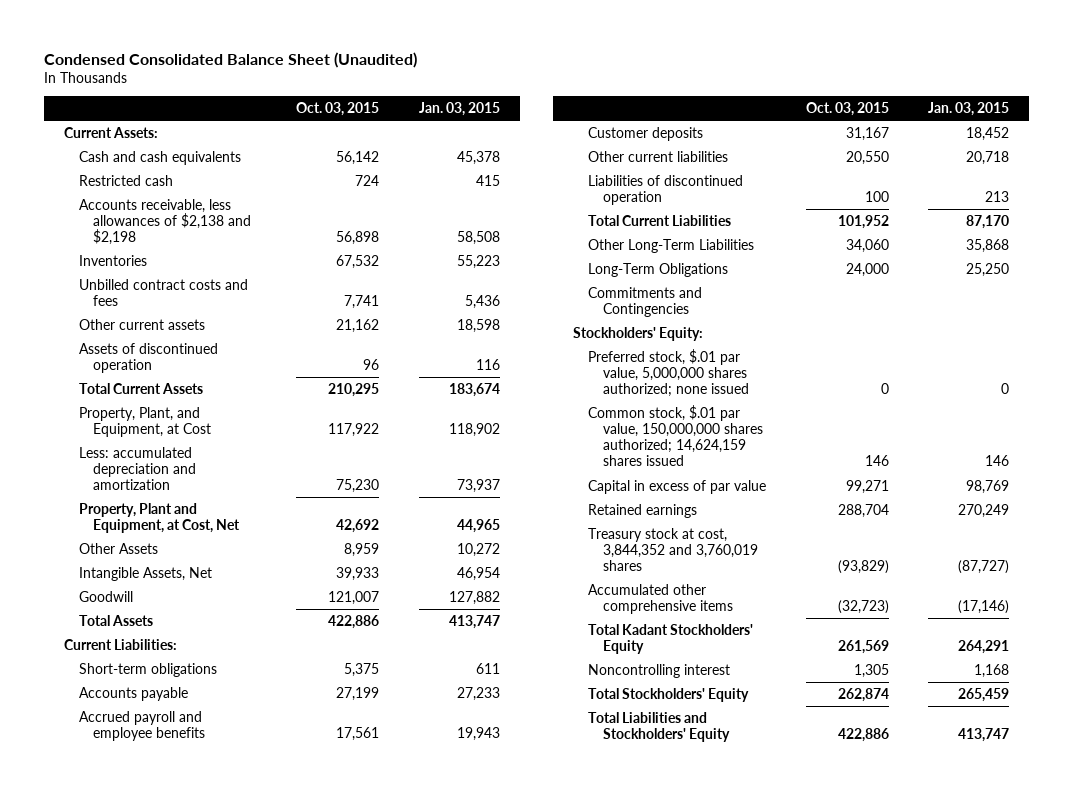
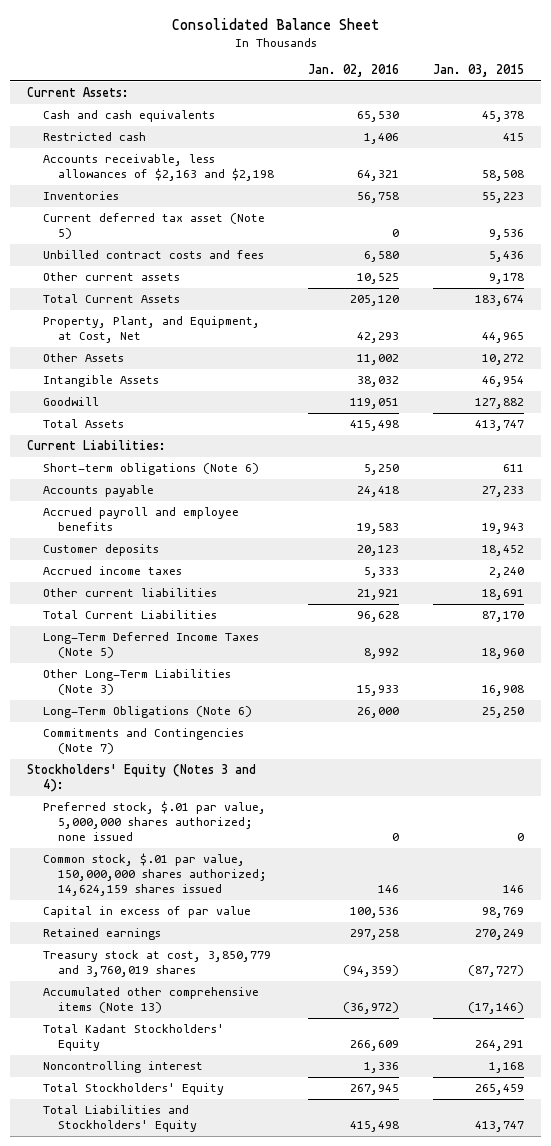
- Condensed Consolidated Balance Sheet (Unaudited)
+ Consolidated Balance Sheet
- | Oct. 03, 2015 | Jan. 03, 2015
+ | Jan. 02, 2016 | Jan. 03, 2015
- Accounts receivable, less allowances of $2,138 and $2,198 | 56,898 | 58,508
+ Accounts receivable, less allowances of $2,163 and $2,198 | 64,321 | 58,508
+ Current deferred tax asset (Note 5) | 0 | 9,536
- Other current assets | 21,162 | 18,598
- Assets of discontinued operation | 96 | 116
+ Other current assets | 10,525 | 9,178
- Property, Plant, and Equipment, at Cost | 117,922 | 118,902
- Less: accumulated depreciation and amortization | 75,230 | 73,937
- Property, Plant and Equipment, at Cost, Net | 42,692 | 44,965
+ Property, Plant, and Equipment, at Cost, Net | 42,293 | 44,965
- Intangible Assets, Net | 39,933 | 46,954
+ Intangible Assets | 38,032 | 46,954
- Short-term obligations | 5,375 | 611
+ Short-term obligations (Note 6) | 5,250 | 611
- Other current liabilities | 20,550 | 20,718
- Liabilities of discontinued operation | 100 | 213
+ Accrued income taxes | 5,333 | 2,240
+ Other current liabilities | 21,921 | 18,691
- Other Long-Term Liabilities | 34,060 | 35,868
- Long-Term Obligations | 24,000 | 25,250
- Commitments and Contingencies
- Stockholders' Equity:
+ Long-Term Deferred Income Taxes (Note 5) | 8,992 | 18,960
+ Other Long-Term Liabilities (Note 3) | 15,933 | 16,908
+ Long-Term Obligations (Note 6) | 26,000 | 25,250
+ Commitments and Contingencies (Note 7)
+ Stockholders' Equity (Notes 3 and 4):
- Treasury stock at cost, 3,844,352 and 3,760,019 shares | (93,829) | (87,727)
- Accumulated other comprehensive items | (32,723) | (17,146)
+ Treasury stock at cost, 3,850,779 and 3,760,019 shares | (94,359) | (87,727)
+ Accumulated other comprehensive items (Note 13) | (36,972) | (17,146)

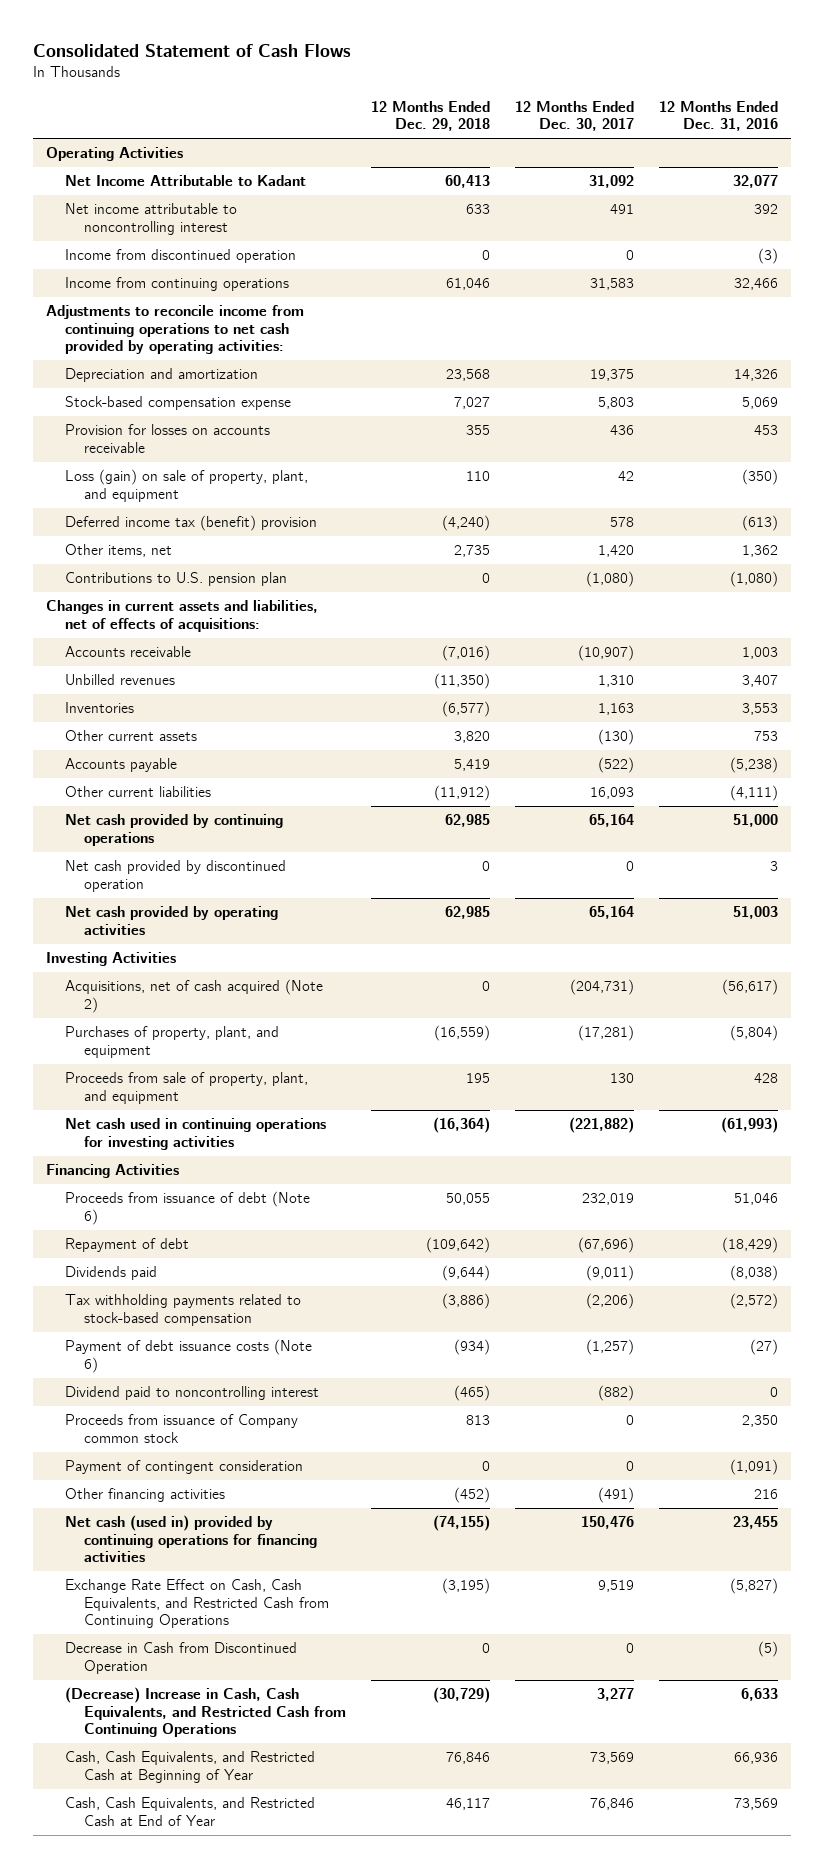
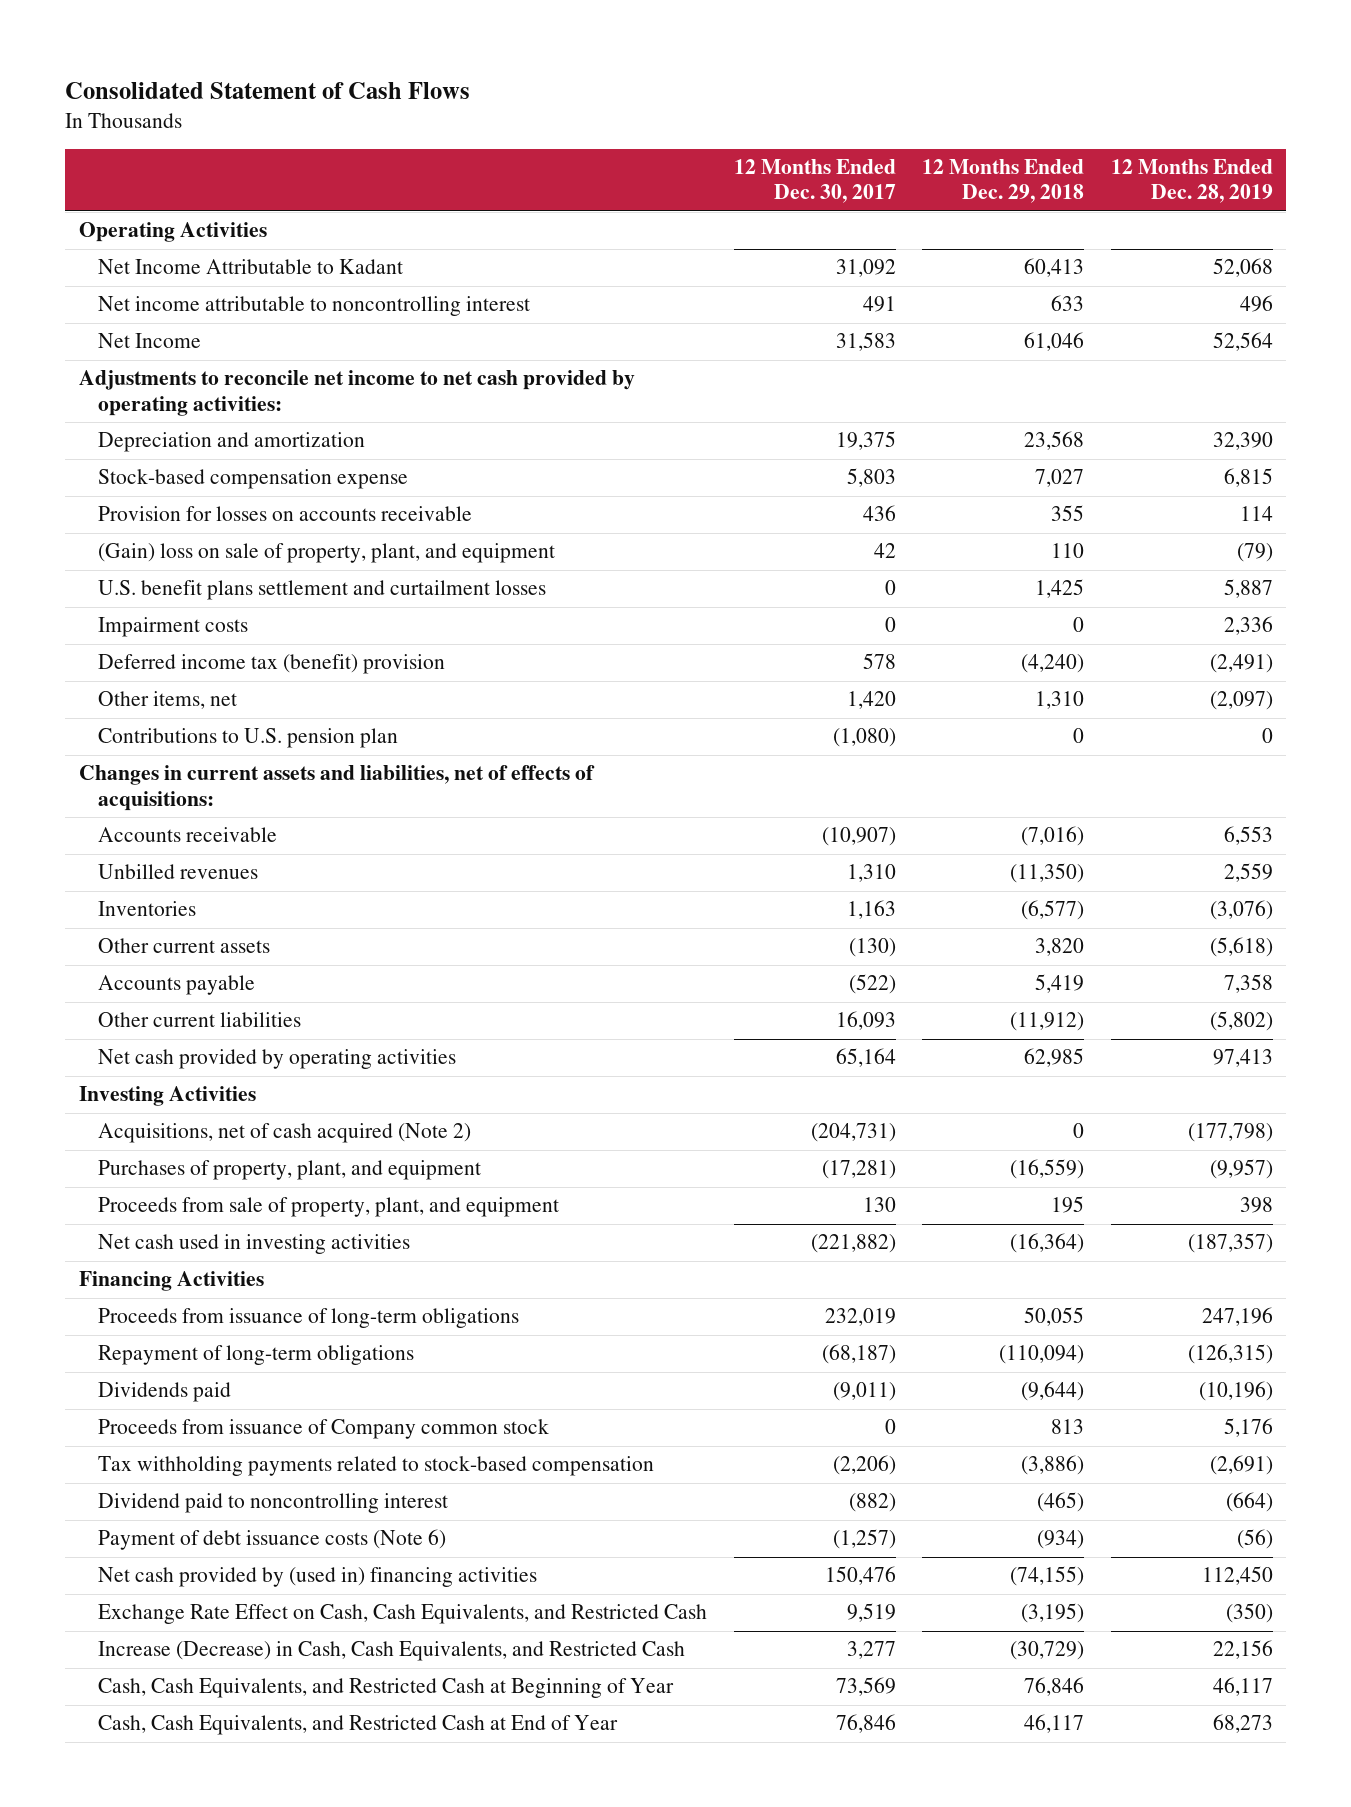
- | 12 Months Ended Dec. 29, 2018 | 12 Months Ended Dec. 30, 2017 | 12 Months Ended Dec. 31, 2016
+ | 12 Months Ended Dec. 30, 2017 | 12 Months Ended Dec. 29, 2018 | 12 Months Ended Dec. 28, 2019
- Income from discontinued operation | 0 | 0 | (3)
- Income from continuing operations | 61,046 | 31,583 | 32,466
- Adjustments to reconcile income from continuing operations to net cash provided by operating activities:
+ Net Income | 31,583 | 61,046 | 52,564
+ Adjustments to reconcile net income to net cash provided by operating activities:
- Loss (gain) on sale of property, plant, and equipment | 110 | 42 | (350)
+ (Gain) loss on sale of property, plant, and equipment | 42 | 110 | (79)
+ U.S. benefit plans settlement and curtailment losses | 0 | 1,425 | 5,887
+ Impairment costs | 0 | 0 | 2,336
- Other items, net | 2,735 | 1,420 | 1,362
+ Other items, net | 1,420 | 1,310 | (2,097)
- Net cash provided by continuing operations | 62,985 | 65,164 | 51,000
- Net cash provided by discontinued operation | 0 | 0 | 3
- Net cash used in continuing operations for investing activities | (16,364) | (221,882) | (61,993)
+ Net cash used in investing activities | (221,882) | (16,364) | (187,357)
- Proceeds from issuance of debt (Note 6) | 50,055 | 232,019 | 51,046
- Repayment of debt | (109,642) | (67,696) | (18,429)
+ Proceeds from issuance of long-term obligations | 232,019 | 50,055 | 247,196
+ Repayment of long-term obligations | (68,187) | (110,094) | (126,315)
moved up: Proceeds from issuance of Company common stock | 0 | 813 | 5,176
- Payment of contingent consideration | 0 | 0 | (1,091)
- Other financing activities | (452) | (491) | 216
- Net cash (used in) provided by continuing operations for financing activities | (74,155) | 150,476 | 23,455
- Exchange Rate Effect on Cash, Cash Equivalents, and Restricted Cash from Continuing Operations | (3,195) | 9,519 | (5,827)
- Decrease in Cash from Discontinued Operation | 0 | 0 | (5)
- (Decrease) Increase in Cash, Cash Equivalents, and Restricted Cash from Continuing Operations | (30,729) | 3,277 | 6,633
moved down: Payment of debt issuance costs (Note 6) | (1,257) | (934) | (56)
+ Net cash provided by (used in) financing activities | 150,476 | (74,155) | 112,450
+ Exchange Rate Effect on Cash, Cash Equivalents, and Restricted Cash | 9,519 | (3,195) | (350)
+ Increase (Decrease) in Cash, Cash Equivalents, and Restricted Cash | 3,277 | (30,729) | 22,156

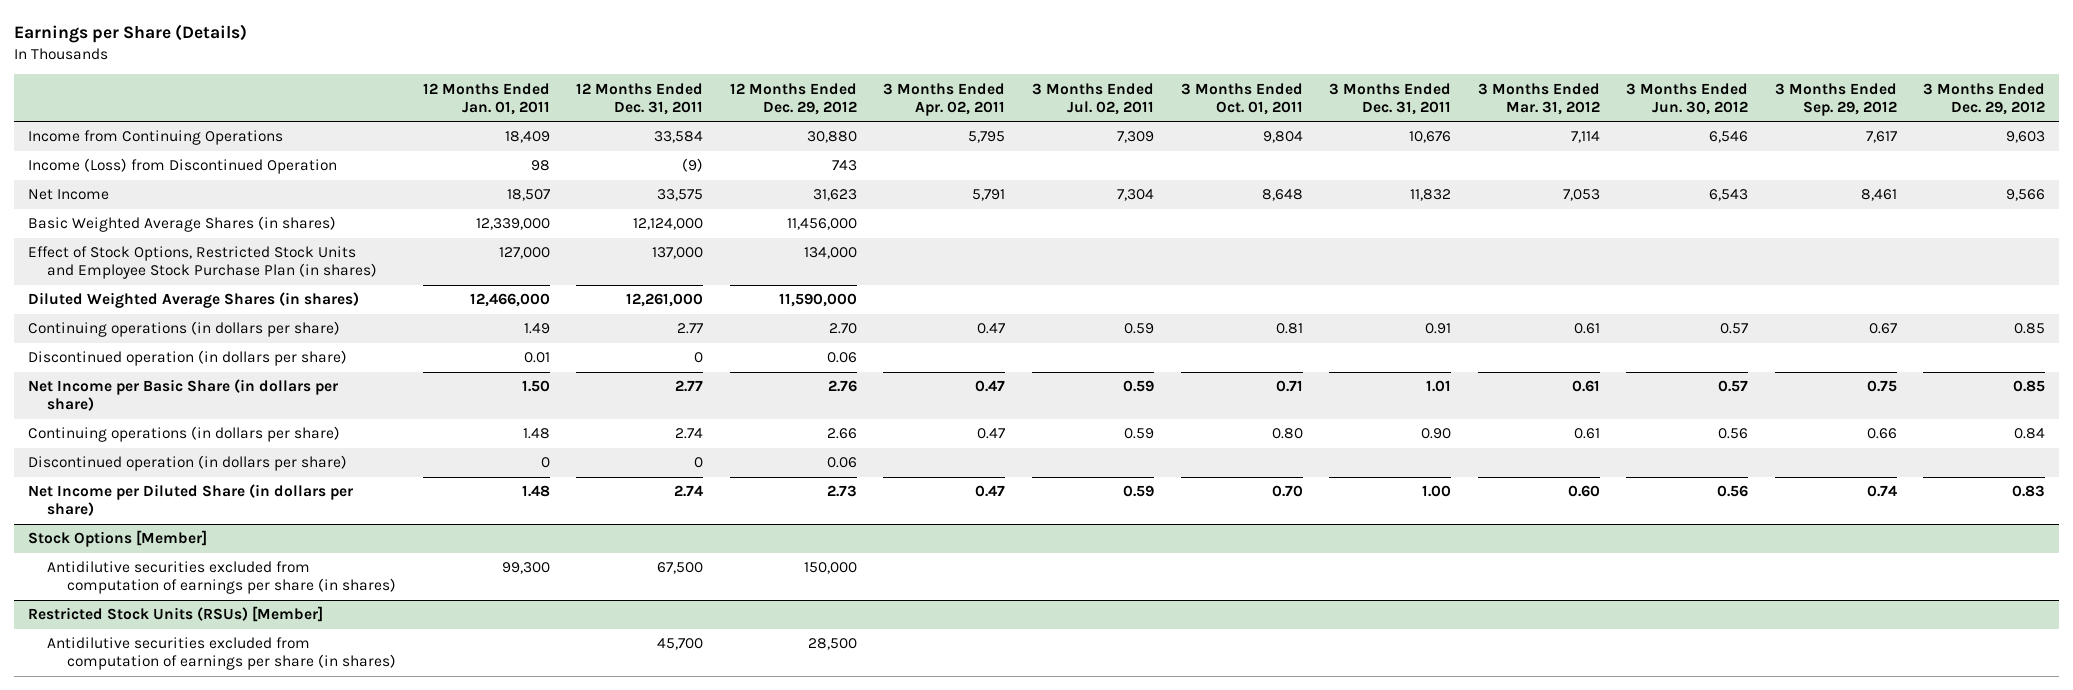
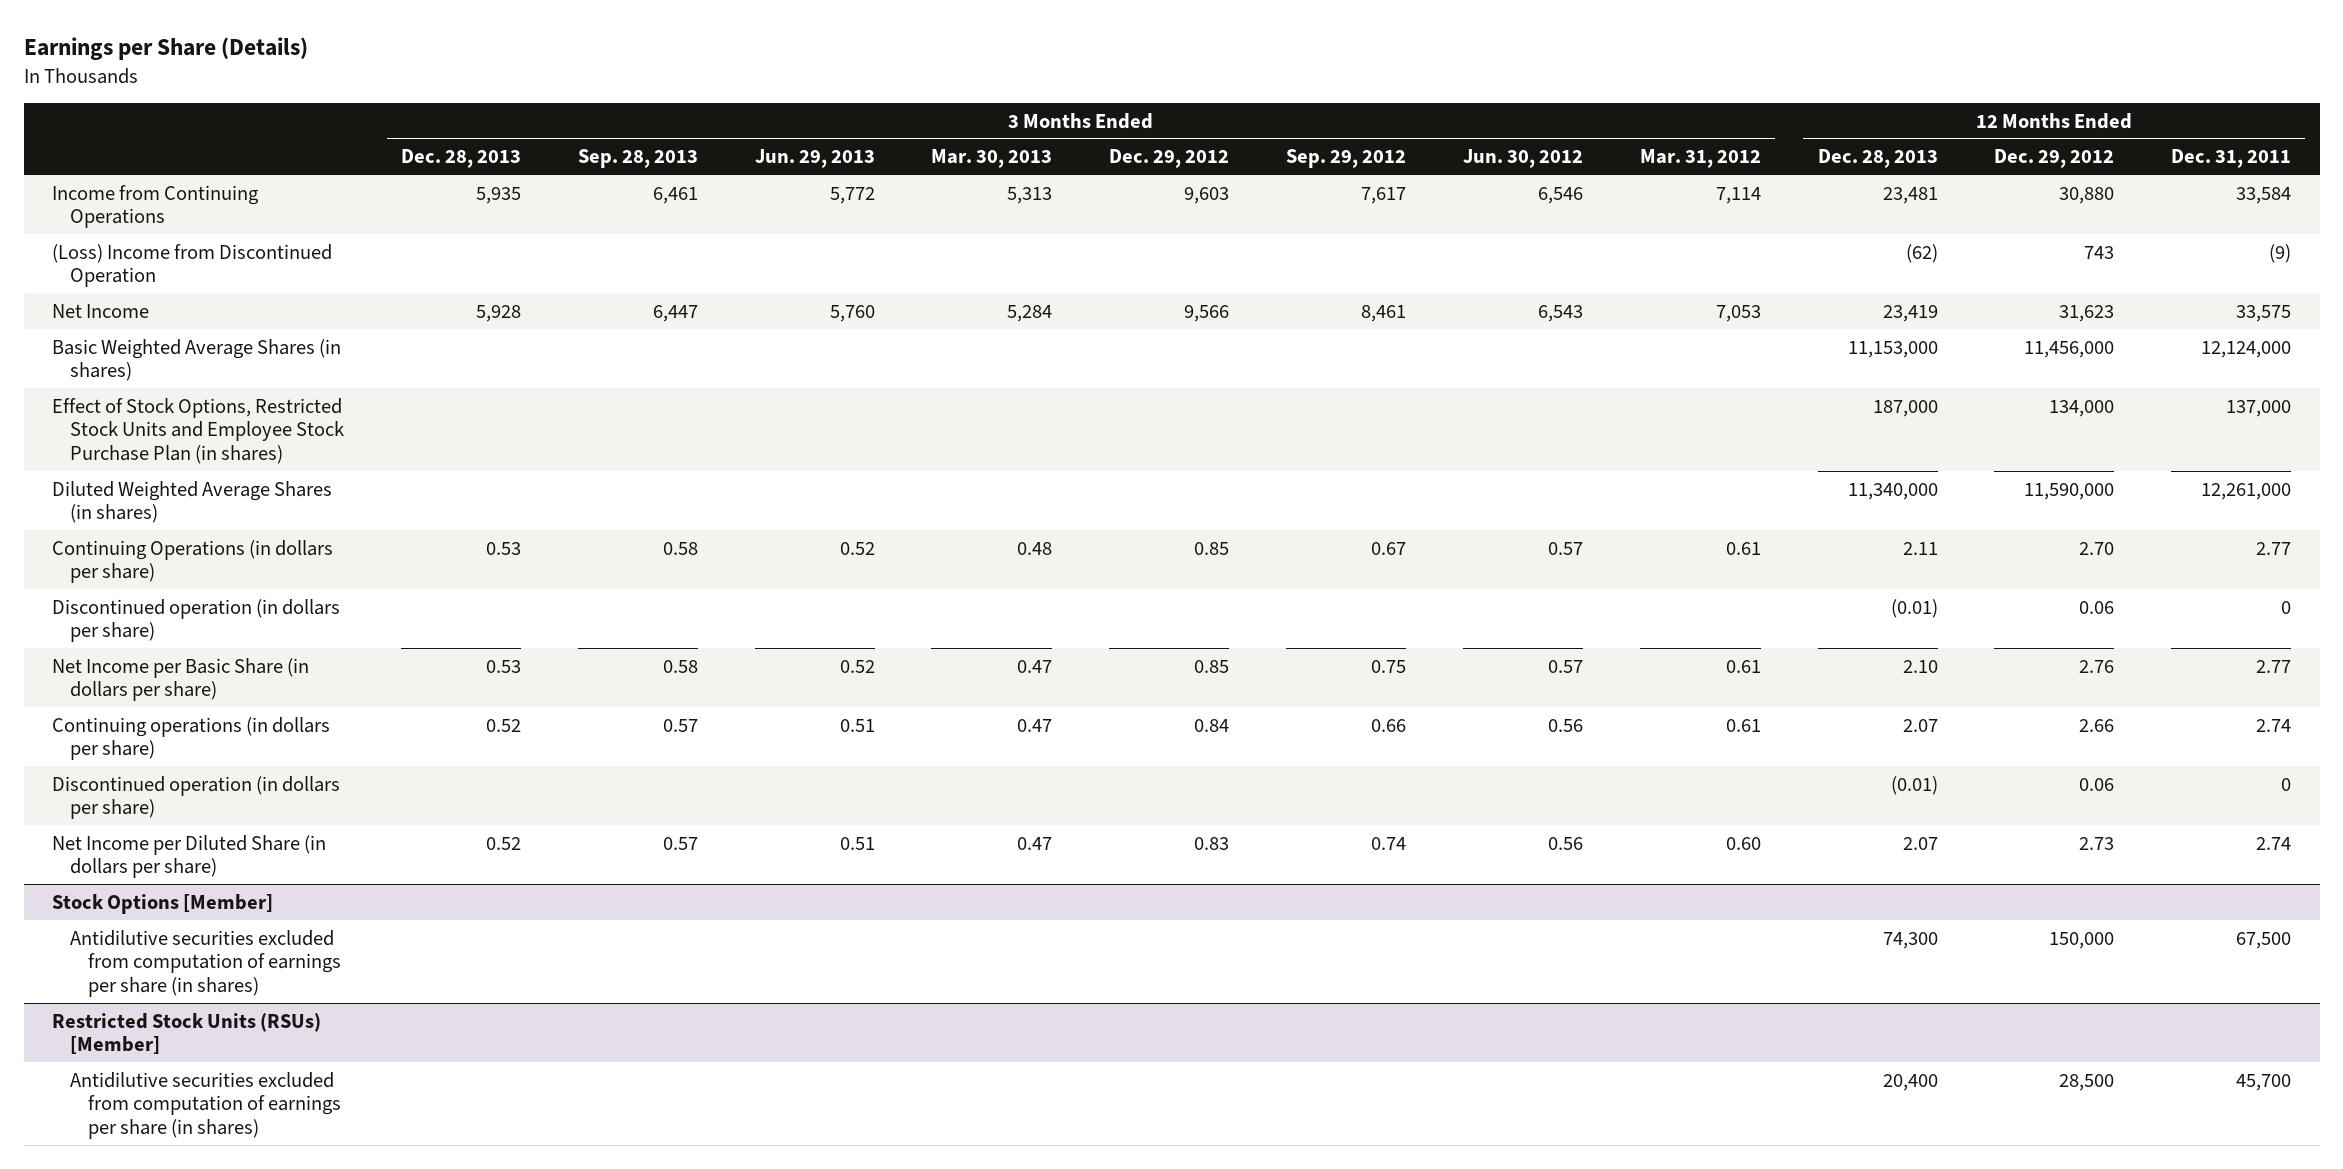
- | 12 Months Ended Jan. 01, 2011 | 12 Months Ended Dec. 31, 2011 | 12 Months Ended Dec. 29, 2012 | 3 Months Ended Apr. 02, 2011 | 3 Months Ended Jul. 02, 2011 | 3 Months Ended Oct. 01, 2011 | 3 Months Ended Dec. 31, 2011 | 3 Months Ended Mar. 31, 2012 | 3 Months Ended Jun. 30, 2012 | 3 Months Ended Sep. 29, 2012 | 3 Months Ended Dec. 29, 2012
+ | 3 Months Ended Dec. 28, 2013 | 3 Months Ended Sep. 28, 2013 | 3 Months Ended Jun. 29, 2013 | 3 Months Ended Mar. 30, 2013 | 3 Months Ended Dec. 29, 2012 | 3 Months Ended Sep. 29, 2012 | 3 Months Ended Jun. 30, 2012 | 3 Months Ended Mar. 31, 2012 | 12 Months Ended Dec. 28, 2013 | 12 Months Ended Dec. 29, 2012 | 12 Months Ended Dec. 31, 2011
- Income (Loss) from Discontinued Operation | 98 | (9) | 743 | | | | | | | |
+ (Loss) Income from Discontinued Operation | | | | | | | | | (62) | 743 | (9)
- Continuing operations (in dollars per share) | 1.49 | 2.77 | 2.70 | 0.47 | 0.59 | 0.81 | 0.91 | 0.61 | 0.57 | 0.67 | 0.85
+ Continuing Operations (in dollars per share) | 0.53 | 0.58 | 0.52 | 0.48 | 0.85 | 0.67 | 0.57 | 0.61 | 2.11 | 2.70 | 2.77

